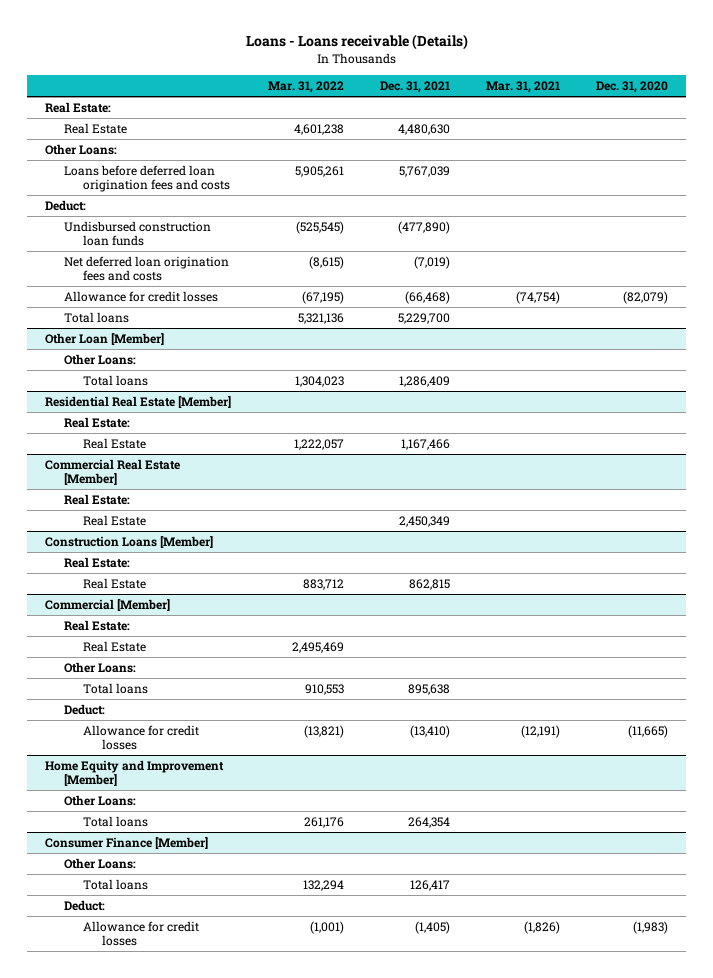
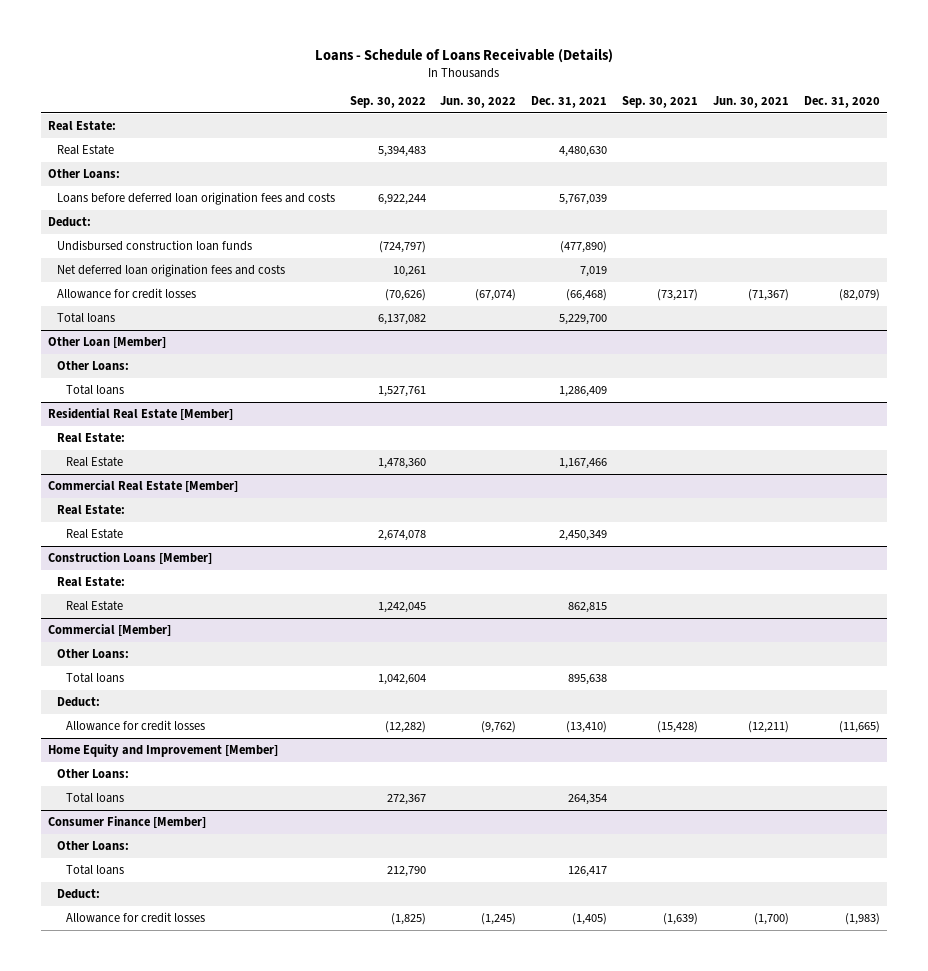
- Loans - Loans receivable (Details)
+ Loans - Schedule of Loans Receivable (Details)
- | Mar. 31, 2022 | Dec. 31, 2021 | Mar. 31, 2021 | Dec. 31, 2020
+ | Sep. 30, 2022 | Jun. 30, 2022 | Dec. 31, 2021 | Sep. 30, 2021 | Jun. 30, 2021 | Dec. 31, 2020
- Net deferred loan origination fees and costs | (8,615) | (7,019) | |
+ Net deferred loan origination fees and costs | 10,261 | | 7,019 | | |
@ Commercial [Member]
- Real Estate:
- Real Estate | 2,495,469 | | |

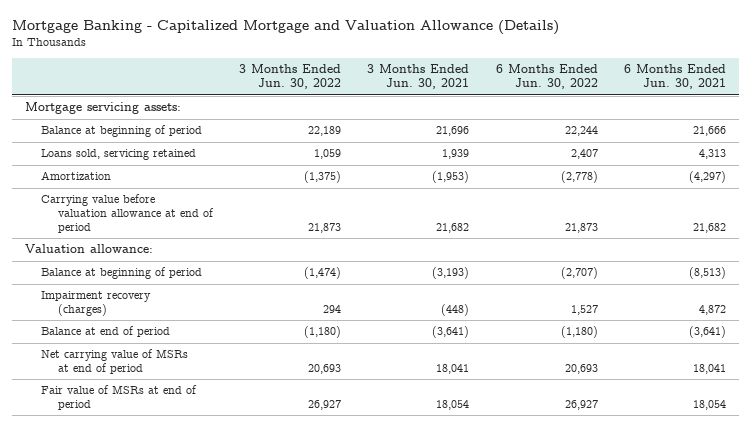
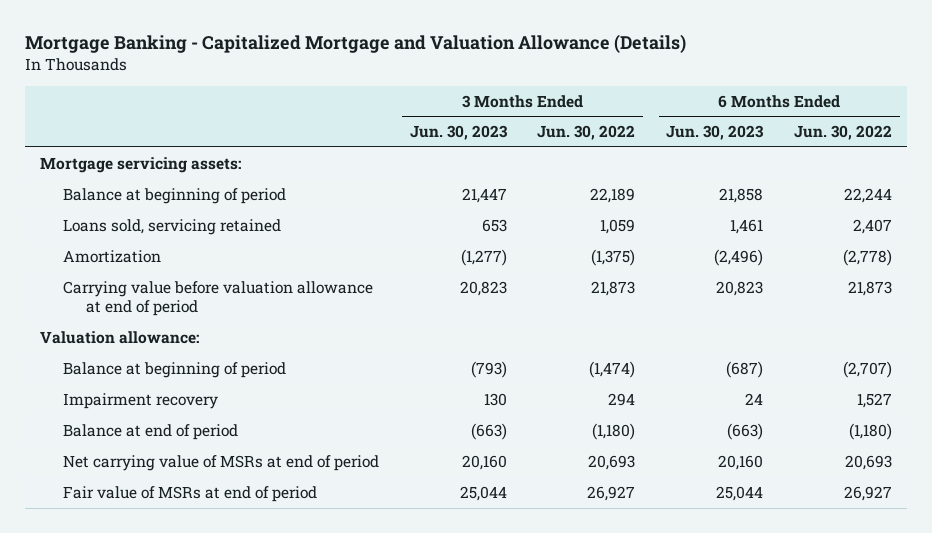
- | 3 Months Ended Jun. 30, 2022 | 3 Months Ended Jun. 30, 2021 | 6 Months Ended Jun. 30, 2022 | 6 Months Ended Jun. 30, 2021
+ | 3 Months Ended Jun. 30, 2023 | 3 Months Ended Jun. 30, 2022 | 6 Months Ended Jun. 30, 2023 | 6 Months Ended Jun. 30, 2022
- Impairment recovery (charges) | 294 | (448) | 1,527 | 4,872
+ Impairment recovery | 130 | 294 | 24 | 1,527

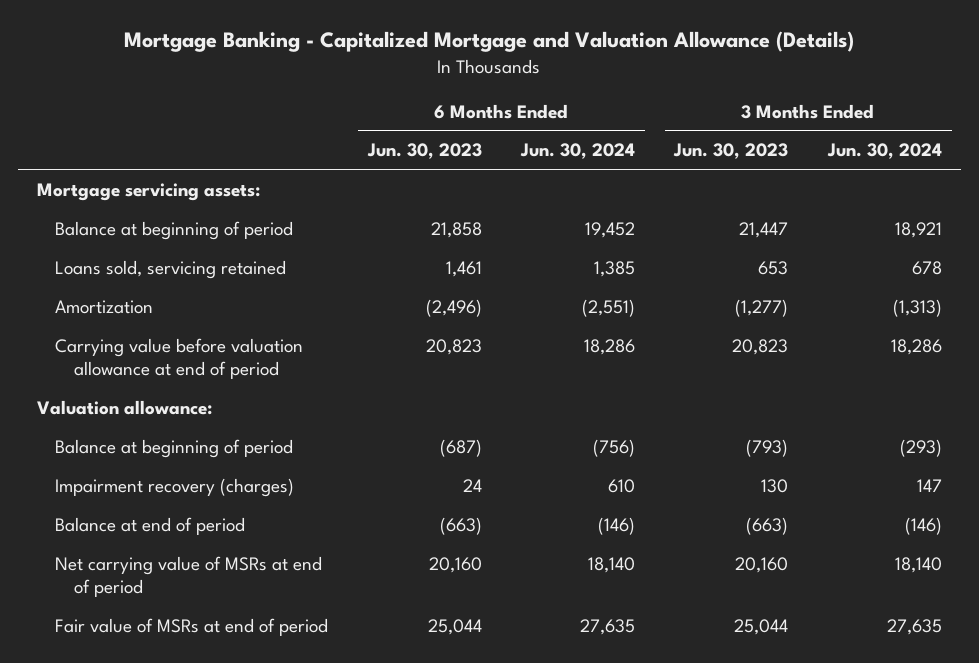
- | 3 Months Ended Jun. 30, 2023 | 3 Months Ended Jun. 30, 2022 | 6 Months Ended Jun. 30, 2023 | 6 Months Ended Jun. 30, 2022
+ | 6 Months Ended Jun. 30, 2023 | 6 Months Ended Jun. 30, 2024 | 3 Months Ended Jun. 30, 2023 | 3 Months Ended Jun. 30, 2024
- Impairment recovery | 130 | 294 | 24 | 1,527
+ Impairment recovery (charges) | 24 | 610 | 130 | 147

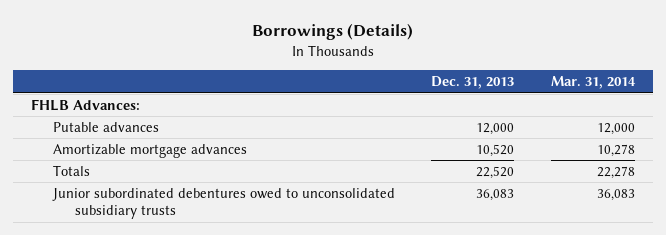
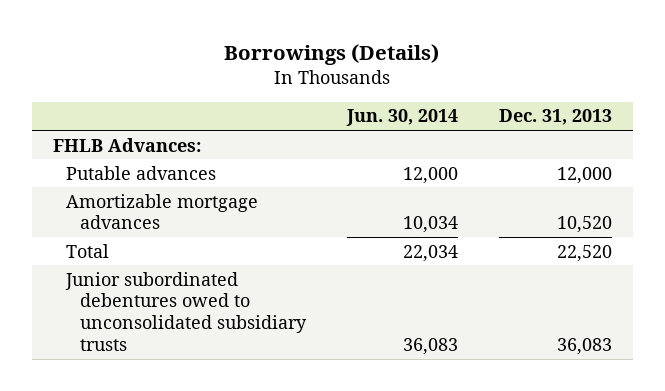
- | Dec. 31, 2013 | Mar. 31, 2014
+ | Jun. 30, 2014 | Dec. 31, 2013
- Totals | 22,520 | 22,278
+ Total | 22,034 | 22,520

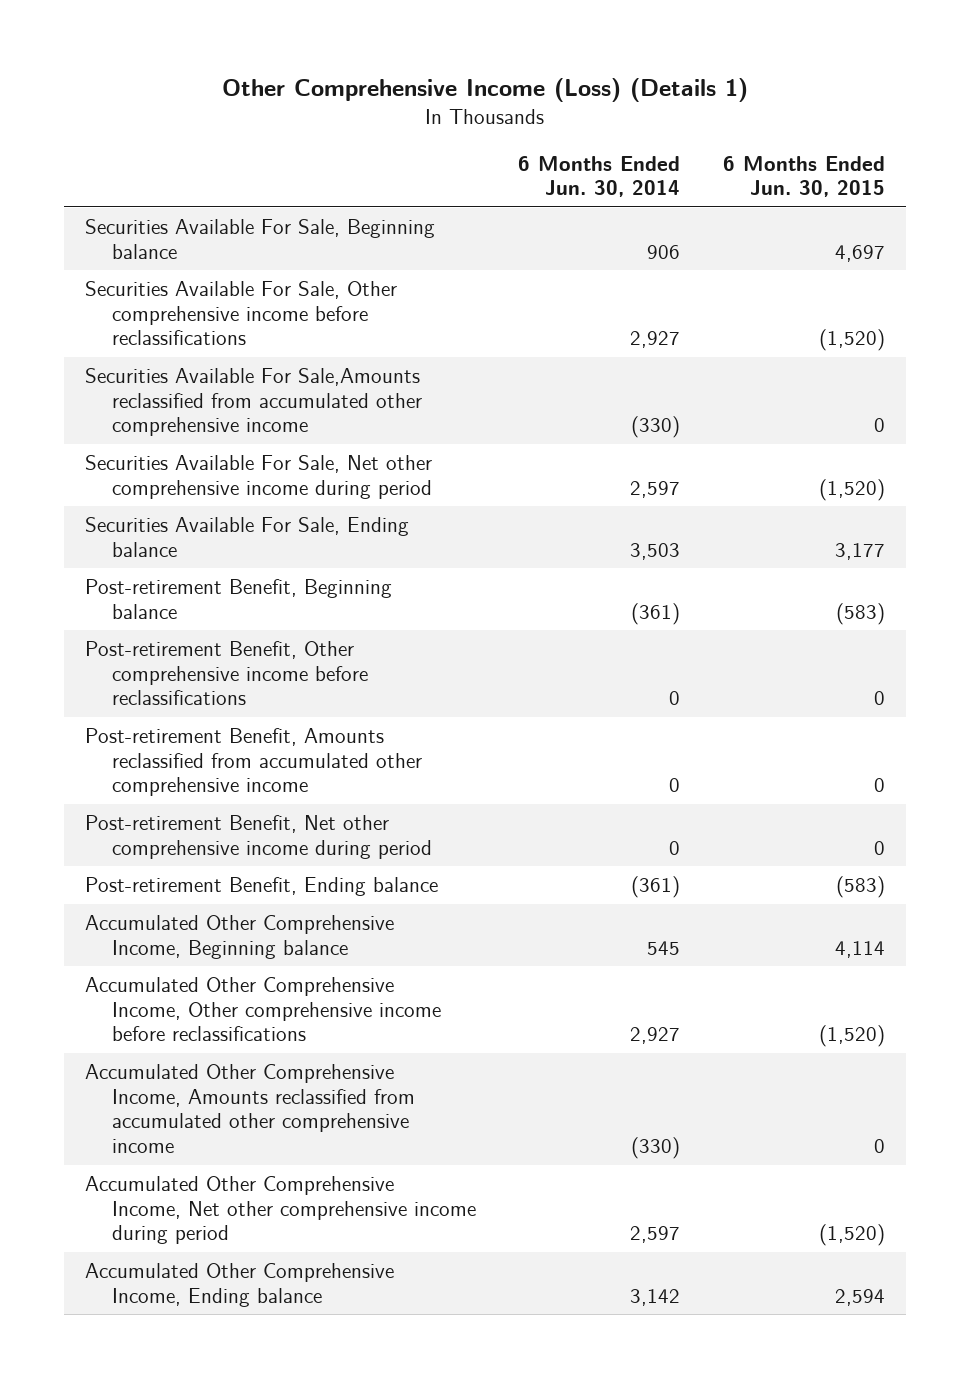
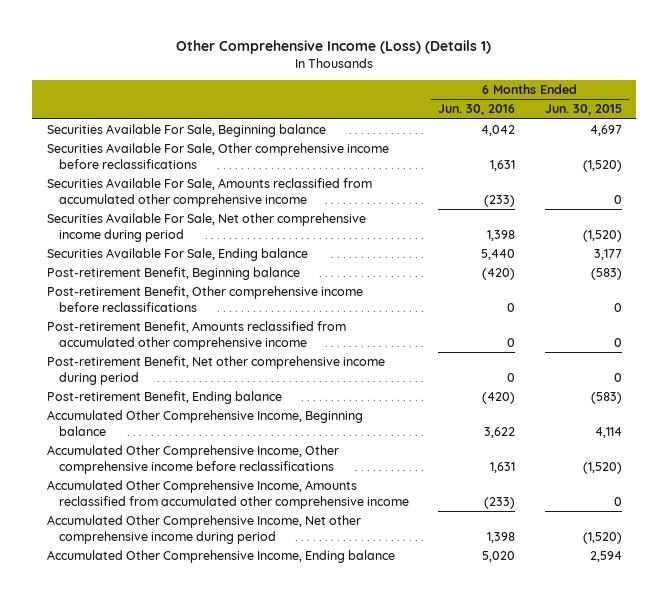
- | 6 Months Ended Jun. 30, 2014 | 6 Months Ended Jun. 30, 2015
+ | 6 Months Ended Jun. 30, 2016 | 6 Months Ended Jun. 30, 2015
- Securities Available For Sale,Amounts reclassified from accumulated other comprehensive income | (330) | 0
+ Securities Available For Sale, Amounts reclassified from accumulated other comprehensive income | (233) | 0

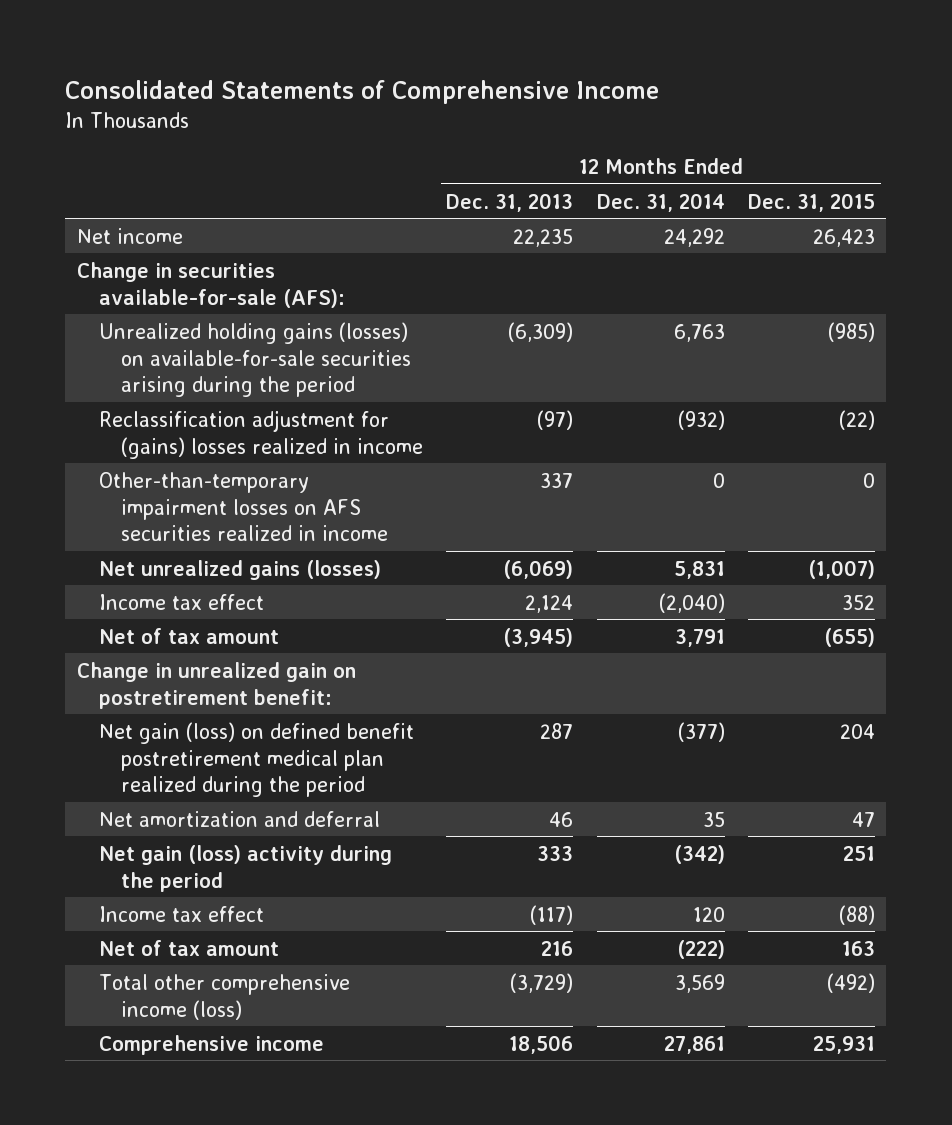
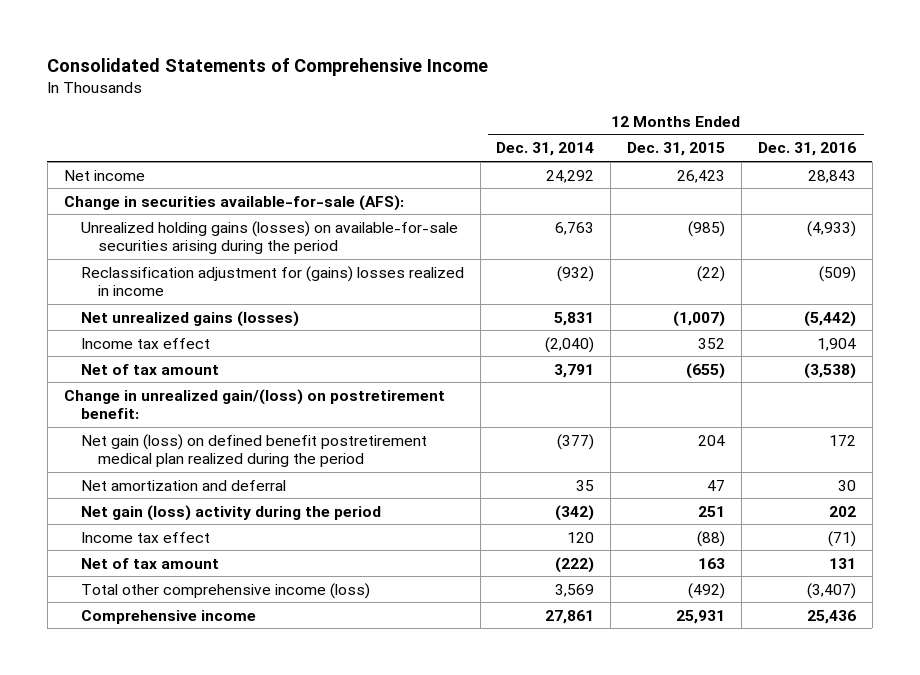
- | 12 Months Ended Dec. 31, 2013 | 12 Months Ended Dec. 31, 2014 | 12 Months Ended Dec. 31, 2015
+ | 12 Months Ended Dec. 31, 2014 | 12 Months Ended Dec. 31, 2015 | 12 Months Ended Dec. 31, 2016
- Other-than-temporary impairment losses on AFS securities realized in income | 337 | 0 | 0
- Change in unrealized gain on postretirement benefit:
+ Change in unrealized gain/(loss) on postretirement benefit:

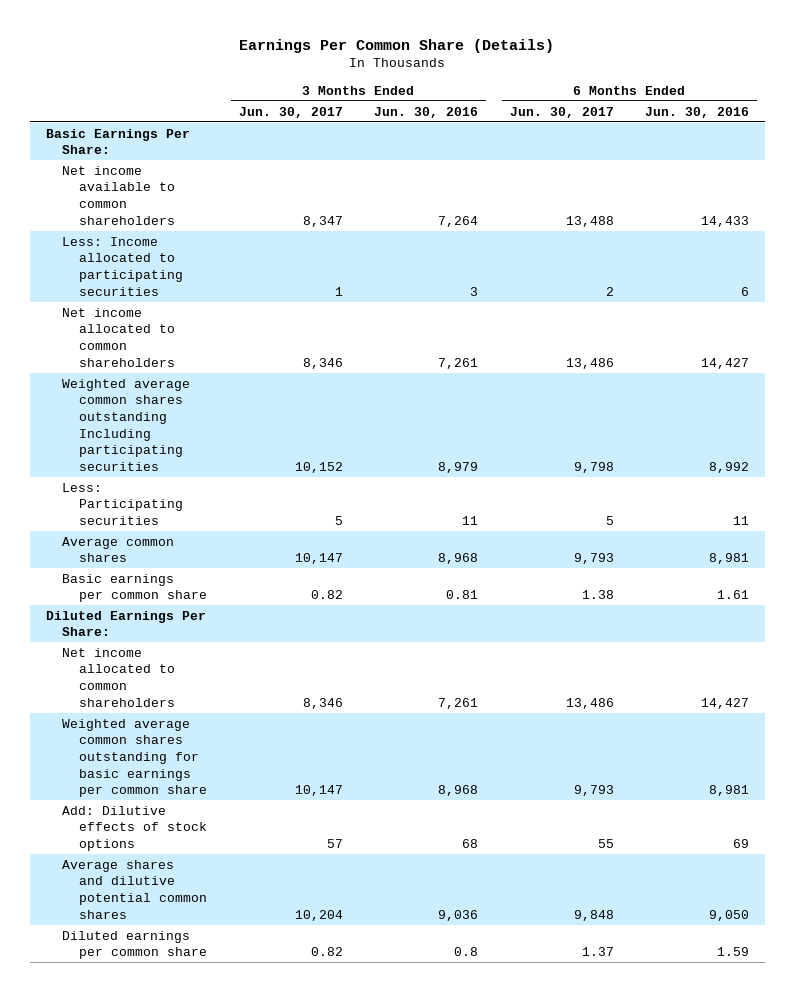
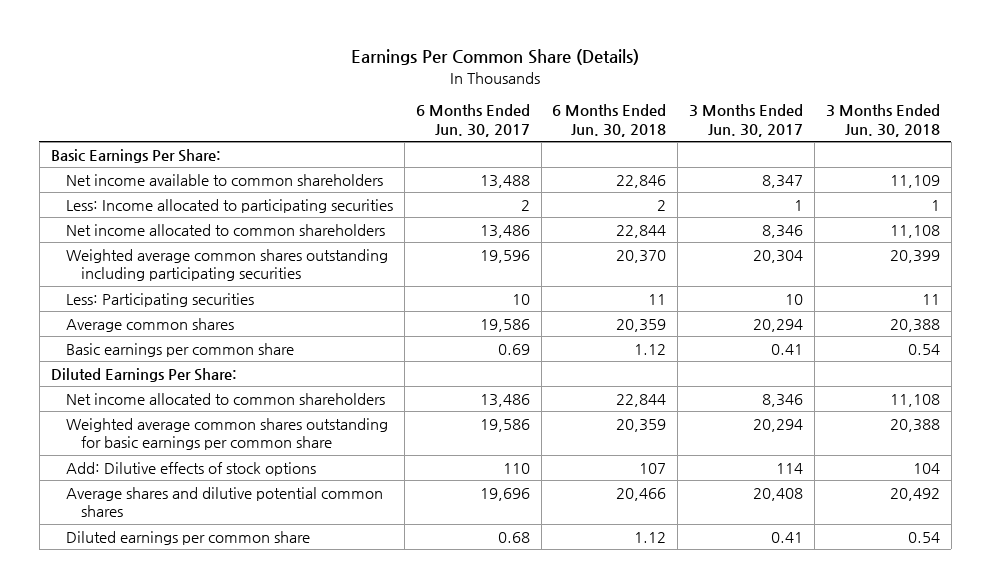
- | 3 Months Ended Jun. 30, 2017 | 3 Months Ended Jun. 30, 2016 | 6 Months Ended Jun. 30, 2017 | 6 Months Ended Jun. 30, 2016
+ | 6 Months Ended Jun. 30, 2017 | 6 Months Ended Jun. 30, 2018 | 3 Months Ended Jun. 30, 2017 | 3 Months Ended Jun. 30, 2018
- Weighted average common shares outstanding Including participating securities | 10,152 | 8,979 | 9,798 | 8,992
- Less: Participating securities | 5 | 11 | 5 | 11
- Average common shares | 10,147 | 8,968 | 9,793 | 8,981
- Basic earnings per common share | 0.82 | 0.81 | 1.38 | 1.61
+ Weighted average common shares outstanding including participating securities | 19,596 | 20,370 | 20,304 | 20,399
+ Less: Participating securities | 10 | 11 | 10 | 11
+ Average common shares | 19,586 | 20,359 | 20,294 | 20,388
+ Basic earnings per common share | 0.69 | 1.12 | 0.41 | 0.54
- Weighted average common shares outstanding for basic earnings per common share | 10,147 | 8,968 | 9,793 | 8,981
- Add: Dilutive effects of stock options | 57 | 68 | 55 | 69
- Average shares and dilutive potential common shares | 10,204 | 9,036 | 9,848 | 9,050
- Diluted earnings per common share | 0.82 | 0.8 | 1.37 | 1.59
+ Weighted average common shares outstanding for basic earnings per common share | 19,586 | 20,359 | 20,294 | 20,388
+ Add: Dilutive effects of stock options | 110 | 107 | 114 | 104
+ Average shares and dilutive potential common shares | 19,696 | 20,466 | 20,408 | 20,492
+ Diluted earnings per common share | 0.68 | 1.12 | 0.41 | 0.54

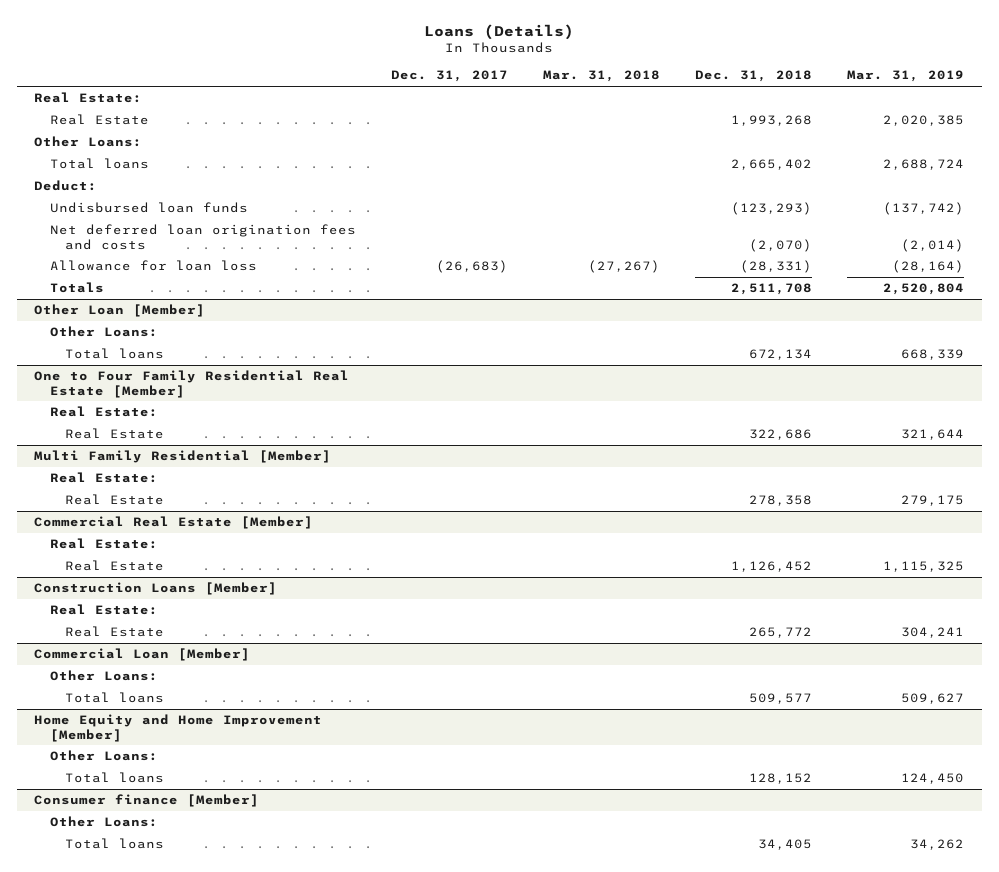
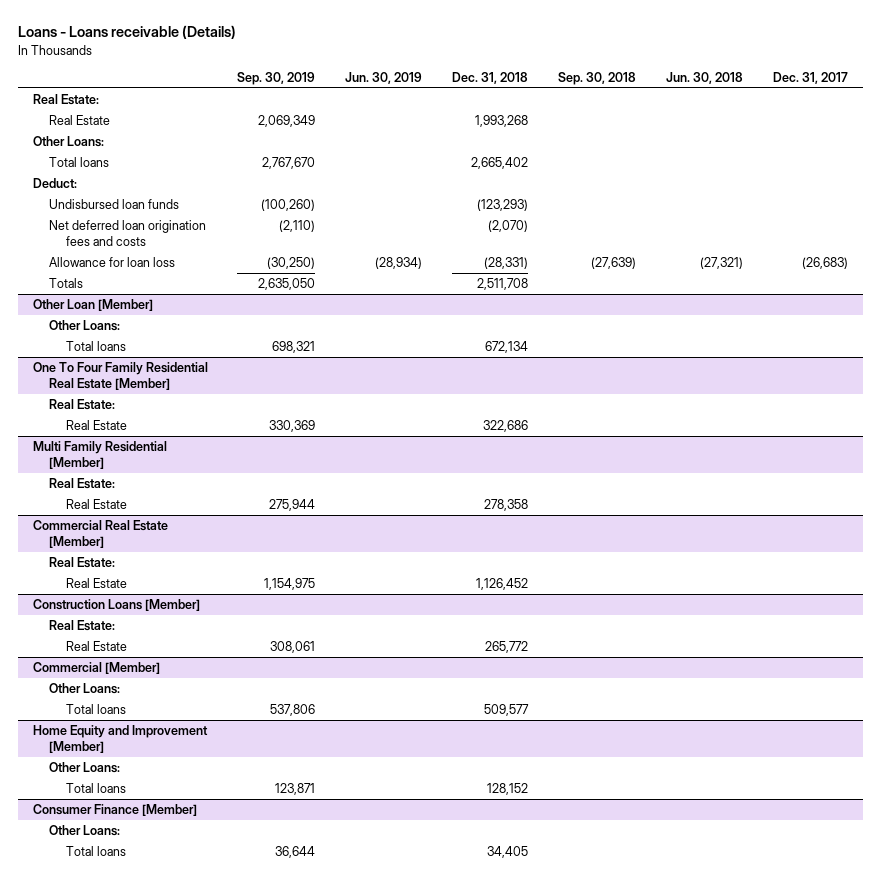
- Loans (Details)
+ Loans - Loans receivable (Details)
- | Dec. 31, 2017 | Mar. 31, 2018 | Dec. 31, 2018 | Mar. 31, 2019
+ | Sep. 30, 2019 | Jun. 30, 2019 | Dec. 31, 2018 | Sep. 30, 2018 | Jun. 30, 2018 | Dec. 31, 2017
- One to Four Family Residential Real Estate [Member]
+ One To Four Family Residential Real Estate [Member]
- Commercial Loan [Member]
+ Commercial [Member]
- Home Equity and Home Improvement [Member]
+ Home Equity and Improvement [Member]
- Consumer finance [Member]
+ Consumer Finance [Member]

